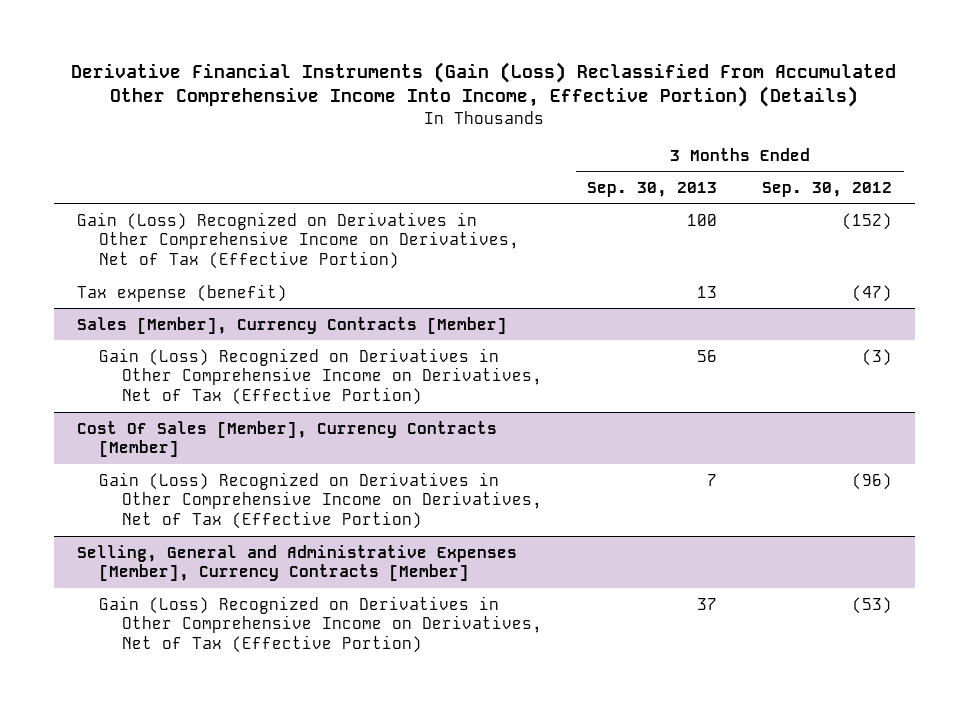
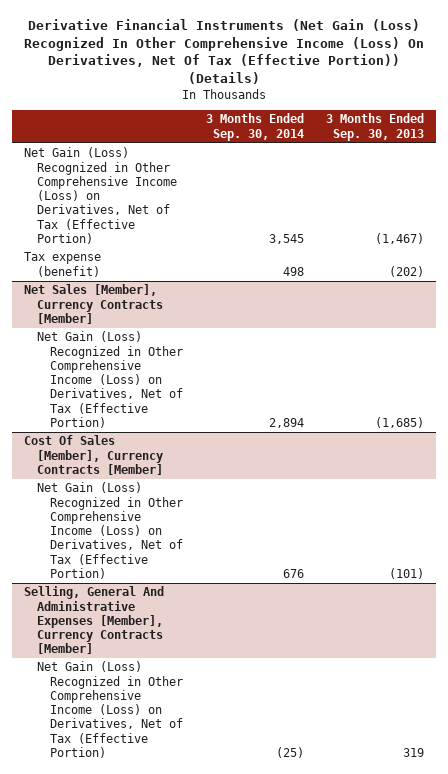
- Derivative Financial Instruments (Gain (Loss) Reclassified From Accumulated Other Comprehensive Income Into Income, Effective Portion) (Details)
+ Derivative Financial Instruments (Net Gain (Loss) Recognized In Other Comprehensive Income (Loss) On Derivatives, Net Of Tax (Effective Portion)) (Details)
- | 3 Months Ended Sep. 30, 2013 | 3 Months Ended Sep. 30, 2012
+ | 3 Months Ended Sep. 30, 2014 | 3 Months Ended Sep. 30, 2013
- Gain (Loss) Recognized on Derivatives in Other Comprehensive Income on Derivatives, Net of Tax (Effective Portion) | 100 | (152)
- Tax expense (benefit) | 13 | (47)
- Sales [Member], Currency Contracts [Member]
- Gain (Loss) Recognized on Derivatives in Other Comprehensive Income on Derivatives, Net of Tax (Effective Portion) | 56 | (3)
+ Net Gain (Loss) Recognized in Other Comprehensive Income (Loss) on Derivatives, Net of Tax (Effective Portion) | 3,545 | (1,467)
+ Tax expense (benefit) | 498 | (202)
+ Net Sales [Member], Currency Contracts [Member]
+ Net Gain (Loss) Recognized in Other Comprehensive Income (Loss) on Derivatives, Net of Tax (Effective Portion) | 2,894 | (1,685)
@ Cost Of Sales [Member], Currency Contracts [Member]
- Gain (Loss) Recognized on Derivatives in Other Comprehensive Income on Derivatives, Net of Tax (Effective Portion) | 7 | (96)
- Selling, General and Administrative Expenses [Member], Currency Contracts [Member]
- Gain (Loss) Recognized on Derivatives in Other Comprehensive Income on Derivatives, Net of Tax (Effective Portion) | 37 | (53)
@ Cost Of Sales [Member], Currency Contracts [Member]
+ Net Gain (Loss) Recognized in Other Comprehensive Income (Loss) on Derivatives, Net of Tax (Effective Portion) | 676 | (101)
+ Selling, General And Administrative Expenses [Member], Currency Contracts [Member]
+ Net Gain (Loss) Recognized in Other Comprehensive Income (Loss) on Derivatives, Net of Tax (Effective Portion) | (25) | 319

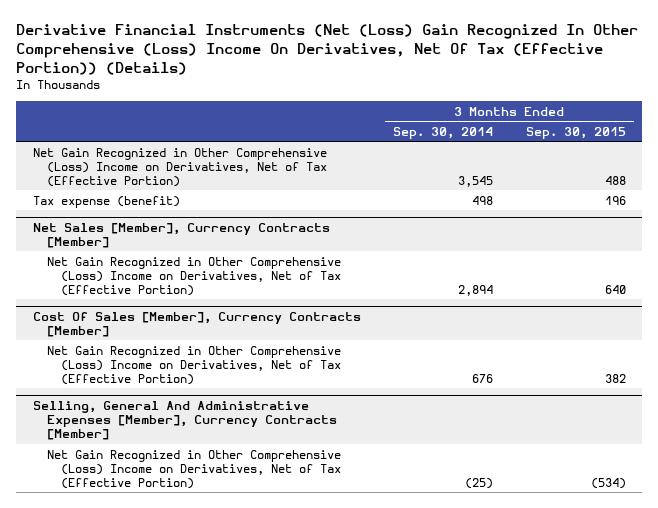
- Derivative Financial Instruments (Net Gain (Loss) Recognized In Other Comprehensive Income (Loss) On Derivatives, Net Of Tax (Effective Portion)) (Details)
+ Derivative Financial Instruments (Net (Loss) Gain Recognized In Other Comprehensive (Loss) Income On Derivatives, Net Of Tax (Effective Portion)) (Details)
- | 3 Months Ended Sep. 30, 2014 | 3 Months Ended Sep. 30, 2013
+ | 3 Months Ended Sep. 30, 2014 | 3 Months Ended Sep. 30, 2015
- Net Gain (Loss) Recognized in Other Comprehensive Income (Loss) on Derivatives, Net of Tax (Effective Portion) | 3,545 | (1,467)
+ Net Gain Recognized in Other Comprehensive (Loss) Income on Derivatives, Net of Tax (Effective Portion) | 3,545 | 488
@ Net Sales [Member], Currency Contracts [Member]
- Net Gain (Loss) Recognized in Other Comprehensive Income (Loss) on Derivatives, Net of Tax (Effective Portion) | 2,894 | (1,685)
+ Net Gain Recognized in Other Comprehensive (Loss) Income on Derivatives, Net of Tax (Effective Portion) | 2,894 | 640
@ Cost Of Sales [Member], Currency Contracts [Member]
- Net Gain (Loss) Recognized in Other Comprehensive Income (Loss) on Derivatives, Net of Tax (Effective Portion) | 676 | (101)
+ Net Gain Recognized in Other Comprehensive (Loss) Income on Derivatives, Net of Tax (Effective Portion) | 676 | 382
@ Selling, General And Administrative Expenses [Member], Currency Contracts [Member]
- Net Gain (Loss) Recognized in Other Comprehensive Income (Loss) on Derivatives, Net of Tax (Effective Portion) | (25) | 319
+ Net Gain Recognized in Other Comprehensive (Loss) Income on Derivatives, Net of Tax (Effective Portion) | (25) | (534)

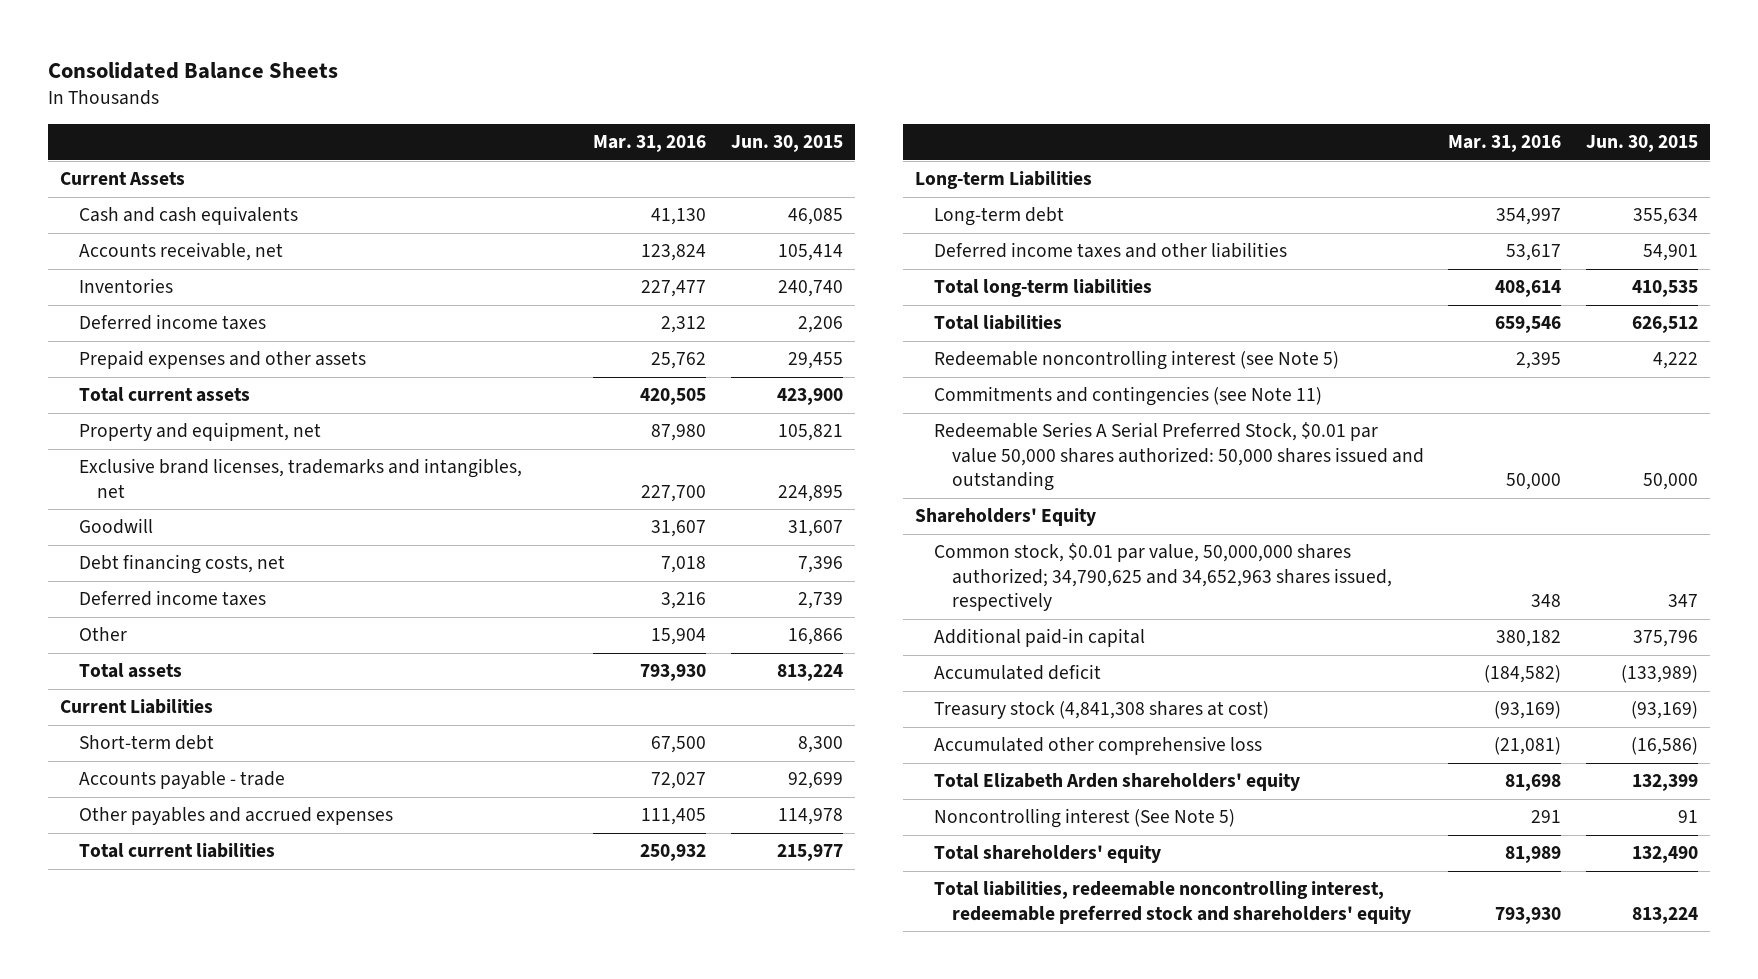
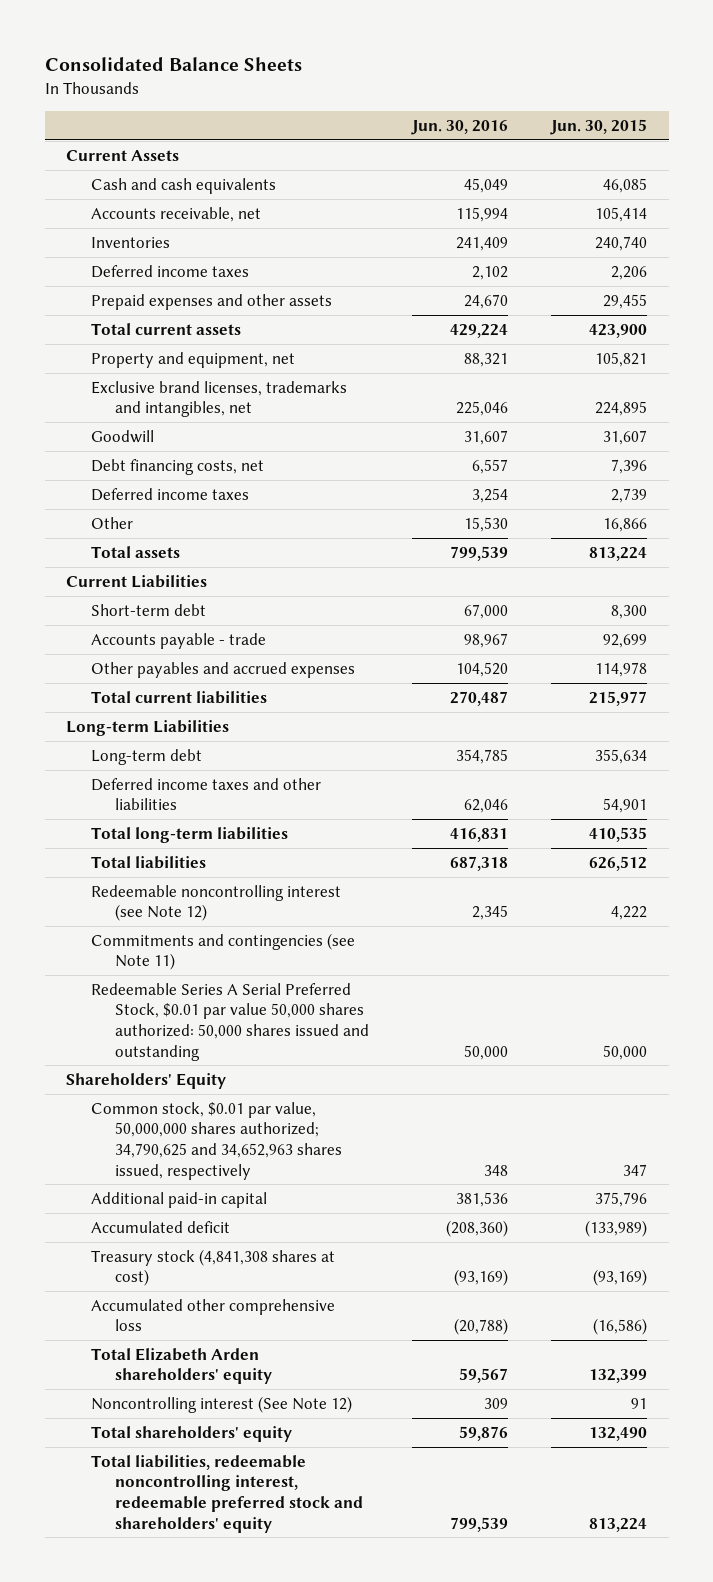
- | Mar. 31, 2016 | Jun. 30, 2015
+ | Jun. 30, 2016 | Jun. 30, 2015
- Redeemable noncontrolling interest (see Note 5) | 2,395 | 4,222
+ Redeemable noncontrolling interest (see Note 12) | 2,345 | 4,222
- Noncontrolling interest (See Note 5) | 291 | 91
+ Noncontrolling interest (See Note 12) | 309 | 91

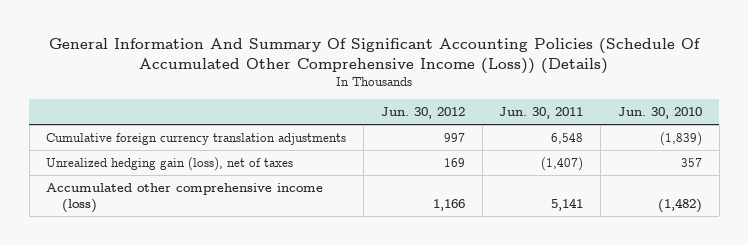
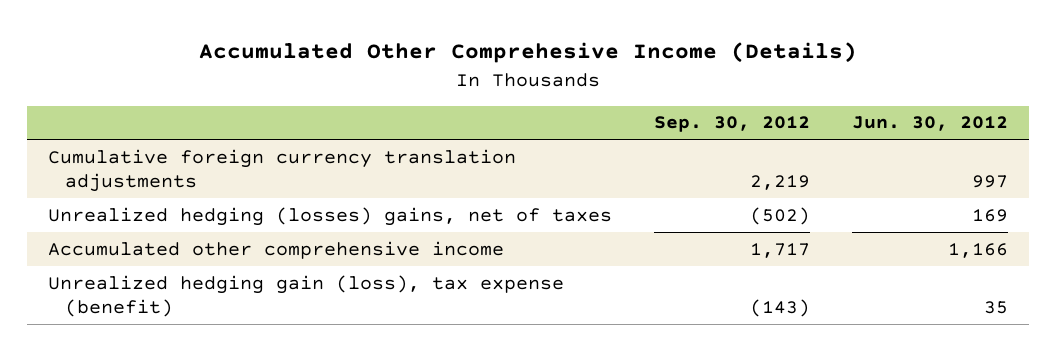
- General Information And Summary Of Significant Accounting Policies (Schedule Of Accumulated Other Comprehensive Income (Loss)) (Details)
+ Accumulated Other Comprehesive Income (Details)
- | Jun. 30, 2012 | Jun. 30, 2011 | Jun. 30, 2010
+ | Sep. 30, 2012 | Jun. 30, 2012
- Unrealized hedging gain (loss), net of taxes | 169 | (1,407) | 357
- Accumulated other comprehensive income (loss) | 1,166 | 5,141 | (1,482)
+ Unrealized hedging (losses) gains, net of taxes | (502) | 169
+ Accumulated other comprehensive income | 1,717 | 1,166
+ Unrealized hedging gain (loss), tax expense (benefit) | (143) | 35

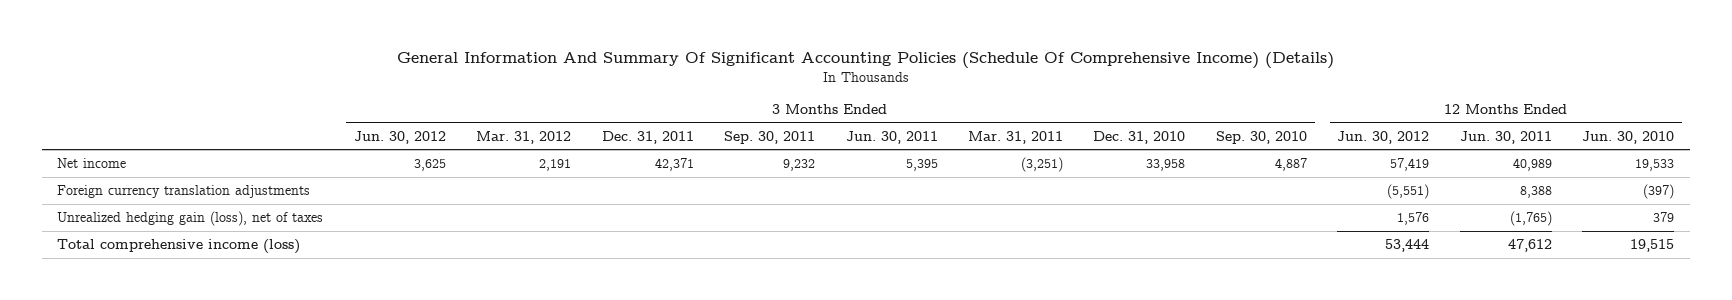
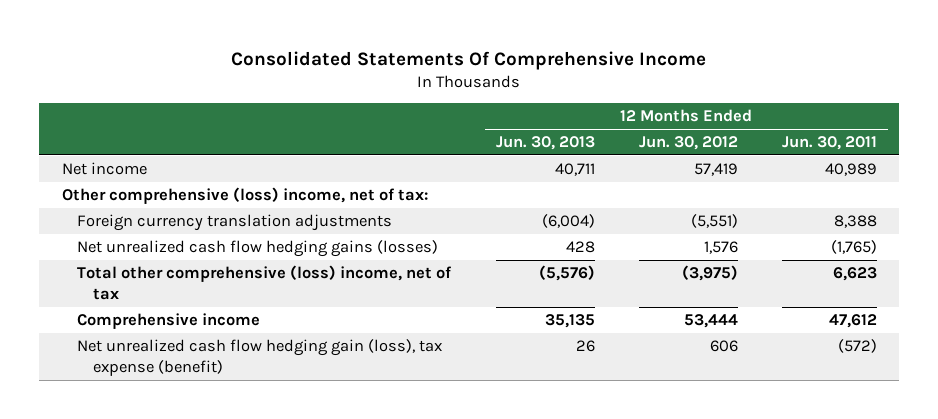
- General Information And Summary Of Significant Accounting Policies (Schedule Of Comprehensive Income) (Details)
+ Consolidated Statements Of Comprehensive Income
- | 3 Months Ended Jun. 30, 2012 | 3 Months Ended Mar. 31, 2012 | 3 Months Ended Dec. 31, 2011 | 3 Months Ended Sep. 30, 2011 | 3 Months Ended Jun. 30, 2011 | 3 Months Ended Mar. 31, 2011 | 3 Months Ended Dec. 31, 2010 | 3 Months Ended Sep. 30, 2010 | 12 Months Ended Jun. 30, 2012 | 12 Months Ended Jun. 30, 2011 | 12 Months Ended Jun. 30, 2010
+ | 12 Months Ended Jun. 30, 2013 | 12 Months Ended Jun. 30, 2012 | 12 Months Ended Jun. 30, 2011
+ Other comprehensive (loss) income, net of tax:
- Unrealized hedging gain (loss), net of taxes | | | | | | | | | 1,576 | (1,765) | 379
- Total comprehensive income (loss) | | | | | | | | | 53,444 | 47,612 | 19,515
+ Net unrealized cash flow hedging gains (losses) | 428 | 1,576 | (1,765)
+ Total other comprehensive (loss) income, net of tax | (5,576) | (3,975) | 6,623
+ Comprehensive income | 35,135 | 53,444 | 47,612
+ Net unrealized cash flow hedging gain (loss), tax expense (benefit) | 26 | 606 | (572)

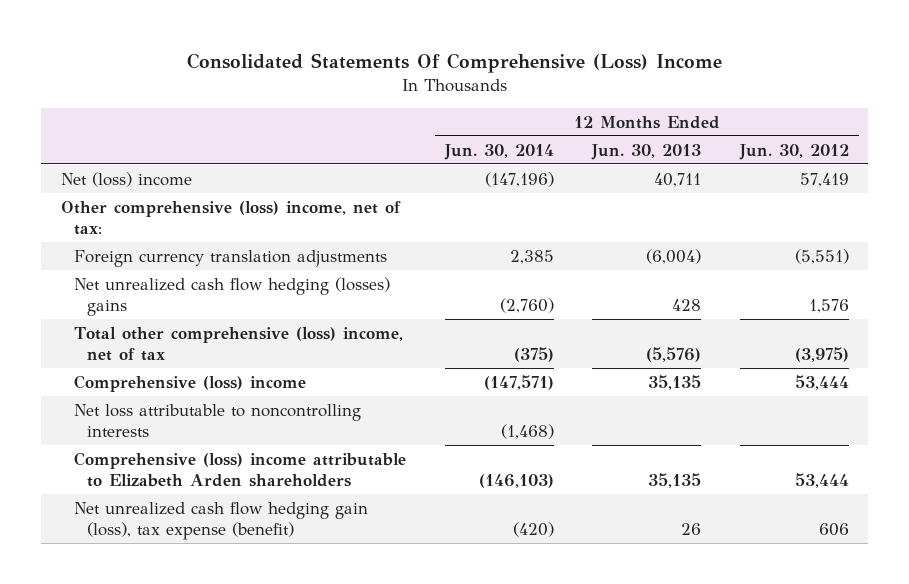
- Consolidated Statements Of Comprehensive Income
+ Consolidated Statements Of Comprehensive (Loss) Income
- | 12 Months Ended Jun. 30, 2013 | 12 Months Ended Jun. 30, 2012 | 12 Months Ended Jun. 30, 2011
+ | 12 Months Ended Jun. 30, 2014 | 12 Months Ended Jun. 30, 2013 | 12 Months Ended Jun. 30, 2012
- Net income | 40,711 | 57,419 | 40,989
+ Net (loss) income | (147,196) | 40,711 | 57,419
- Net unrealized cash flow hedging gains (losses) | 428 | 1,576 | (1,765)
+ Net unrealized cash flow hedging (losses) gains | (2,760) | 428 | 1,576
- Comprehensive income | 35,135 | 53,444 | 47,612
+ Comprehensive (loss) income | (147,571) | 35,135 | 53,444
+ Net loss attributable to noncontrolling interests | (1,468) | |
+ Comprehensive (loss) income attributable to Elizabeth Arden shareholders | (146,103) | 35,135 | 53,444

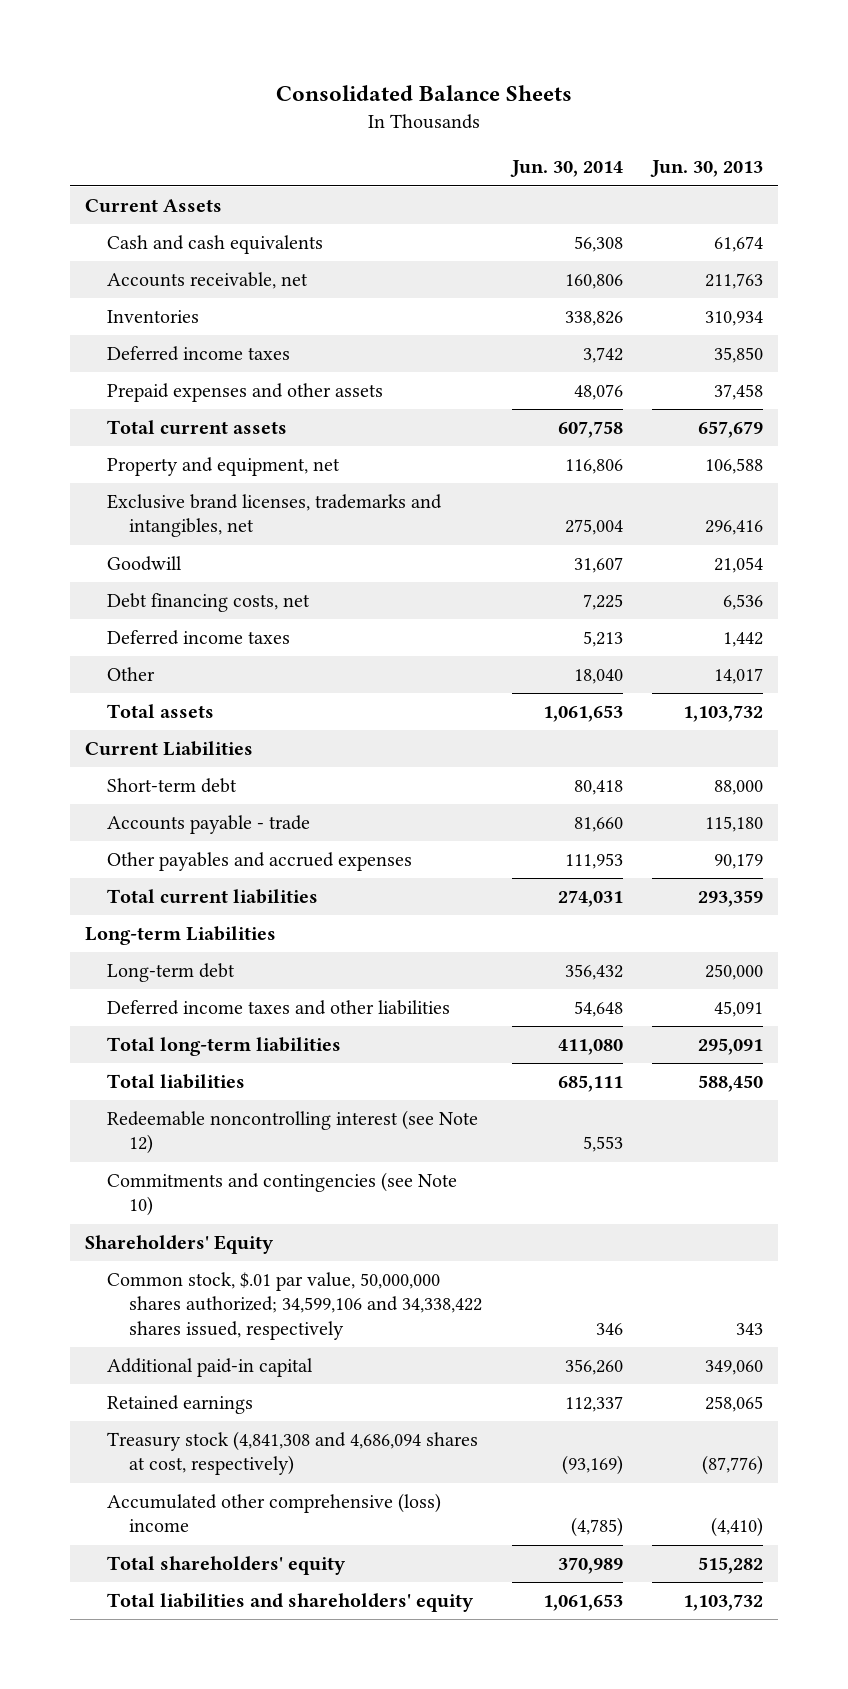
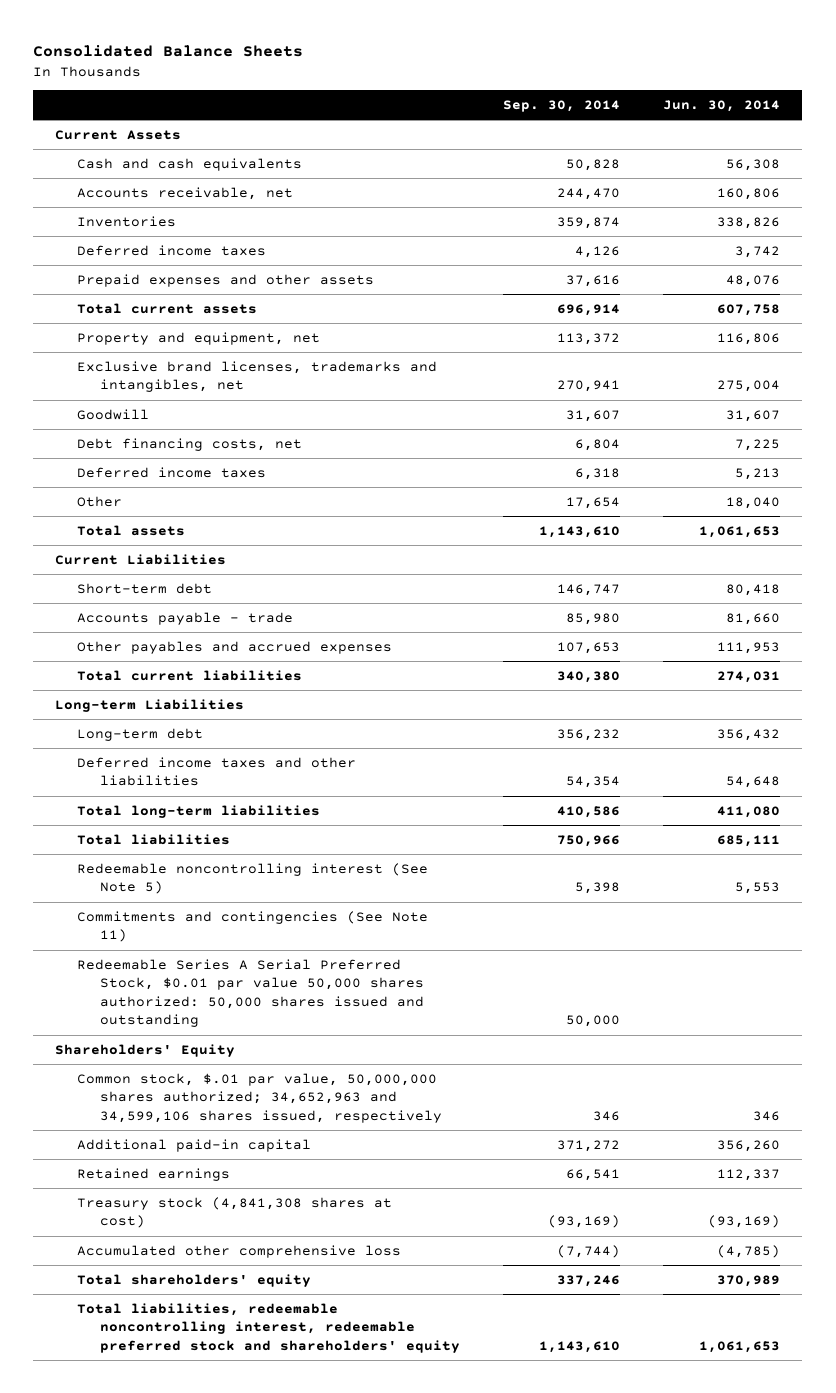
- | Jun. 30, 2014 | Jun. 30, 2013
+ | Sep. 30, 2014 | Jun. 30, 2014
- Redeemable noncontrolling interest (see Note 12) | 5,553 |
- Commitments and contingencies (see Note 10)
+ Redeemable noncontrolling interest (See Note 5) | 5,398 | 5,553
+ Commitments and contingencies (See Note 11)
+ Redeemable Series A Serial Preferred Stock, $0.01 par value 50,000 shares authorized: 50,000 shares issued and outstanding | 50,000 |
- Common stock, $.01 par value, 50,000,000 shares authorized; 34,599,106 and 34,338,422 shares issued, respectively | 346 | 343
+ Common stock, $.01 par value, 50,000,000 shares authorized; 34,652,963 and 34,599,106 shares issued, respectively | 346 | 346
- Treasury stock (4,841,308 and 4,686,094 shares at cost, respectively) | (93,169) | (87,776)
- Accumulated other comprehensive (loss) income | (4,785) | (4,410)
+ Treasury stock (4,841,308 shares at cost) | (93,169) | (93,169)
+ Accumulated other comprehensive loss | (7,744) | (4,785)
- Total liabilities and shareholders' equity | 1,061,653 | 1,103,732
+ Total liabilities, redeemable noncontrolling interest, redeemable preferred stock and shareholders' equity | 1,143,610 | 1,061,653

